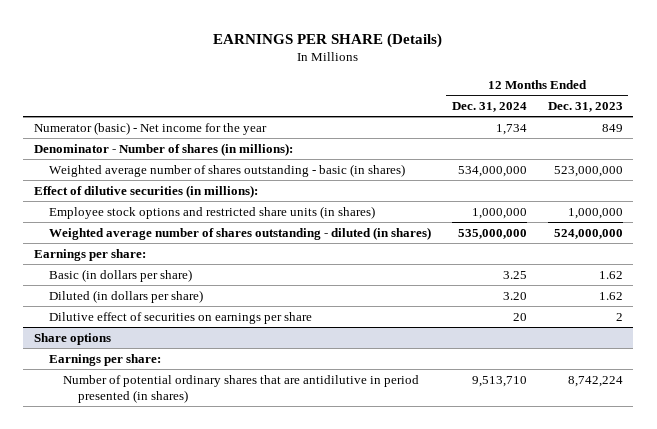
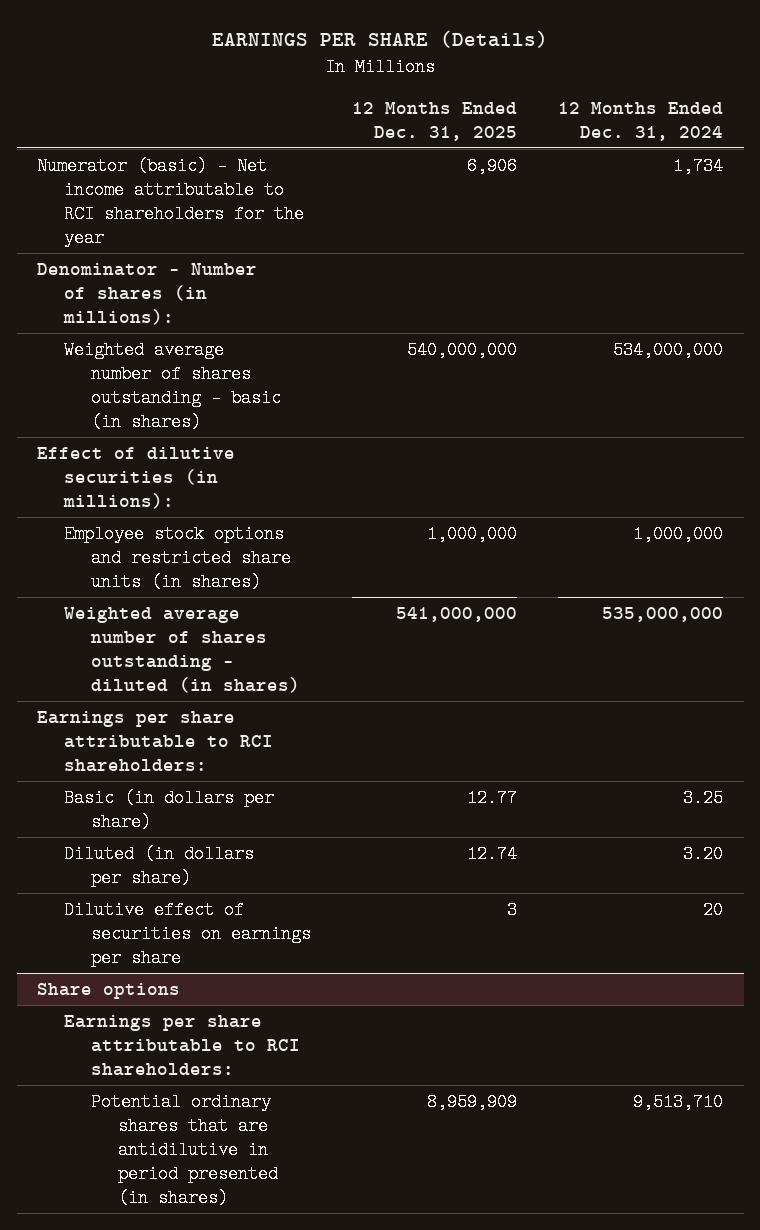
- | 12 Months Ended Dec. 31, 2024 | 12 Months Ended Dec. 31, 2023
+ | 12 Months Ended Dec. 31, 2025 | 12 Months Ended Dec. 31, 2024
- Numerator (basic) - Net income for the year | 1,734 | 849
+ Numerator (basic) - Net income attributable to RCI shareholders for the year | 6,906 | 1,734
- Earnings per share:
+ Earnings per share attributable to RCI shareholders:
@ Share options
- Earnings per share:
- Number of potential ordinary shares that are antidilutive in period presented (in shares) | 9,513,710 | 8,742,224
+ Earnings per share attributable to RCI shareholders:
+ Potential ordinary shares that are antidilutive in period presented (in shares) | 8,959,909 | 9,513,710

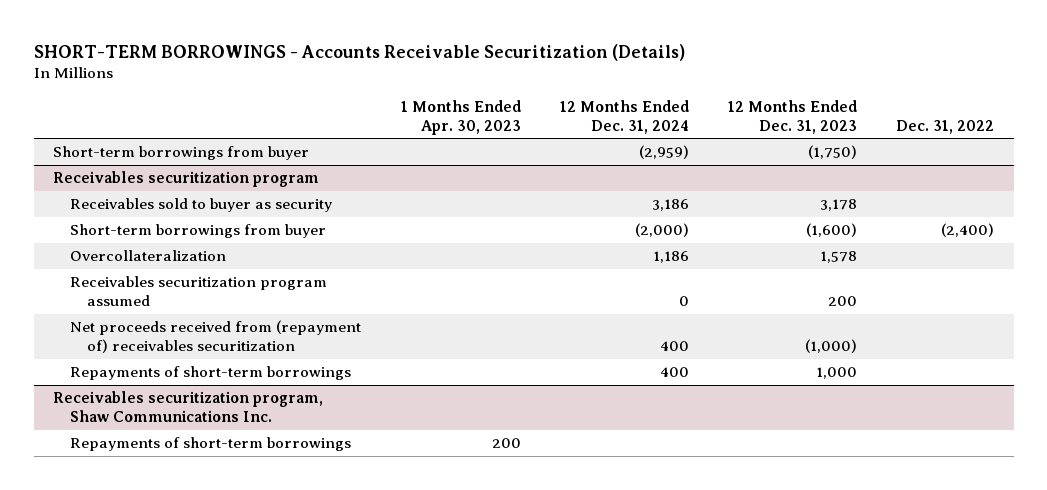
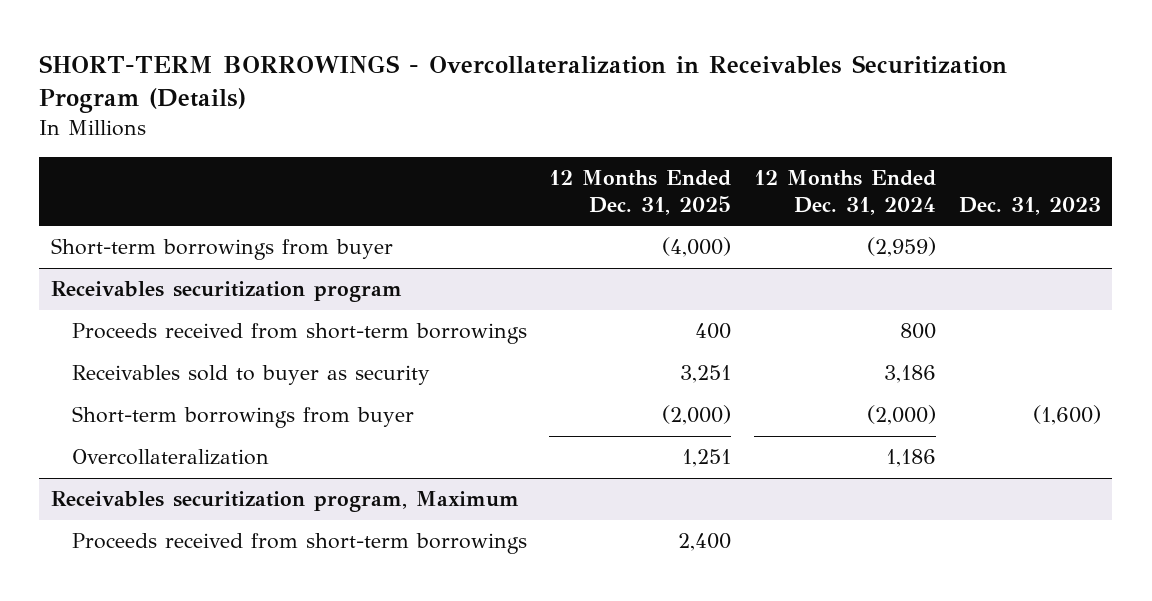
- SHORT-TERM BORROWINGS - Accounts Receivable Securitization (Details)
+ SHORT-TERM BORROWINGS - Overcollateralization in Receivables Securitization Program (Details)
- | 1 Months Ended Apr. 30, 2023 | 12 Months Ended Dec. 31, 2024 | 12 Months Ended Dec. 31, 2023 | Dec. 31, 2022
+ | 12 Months Ended Dec. 31, 2025 | 12 Months Ended Dec. 31, 2024 | Dec. 31, 2023
@ Receivables securitization program
+ Proceeds received from short-term borrowings | 400 | 800 |
- Receivables securitization program assumed | | 0 | 200 |
- Net proceeds received from (repayment of) receivables securitization | | 400 | (1,000) |
- Repayments of short-term borrowings | | 400 | 1,000 |
- Receivables securitization program, Shaw Communications Inc.
- Repayments of short-term borrowings | 200 | | |
+ Receivables securitization program, Maximum
+ Proceeds received from short-term borrowings | 2,400 | |

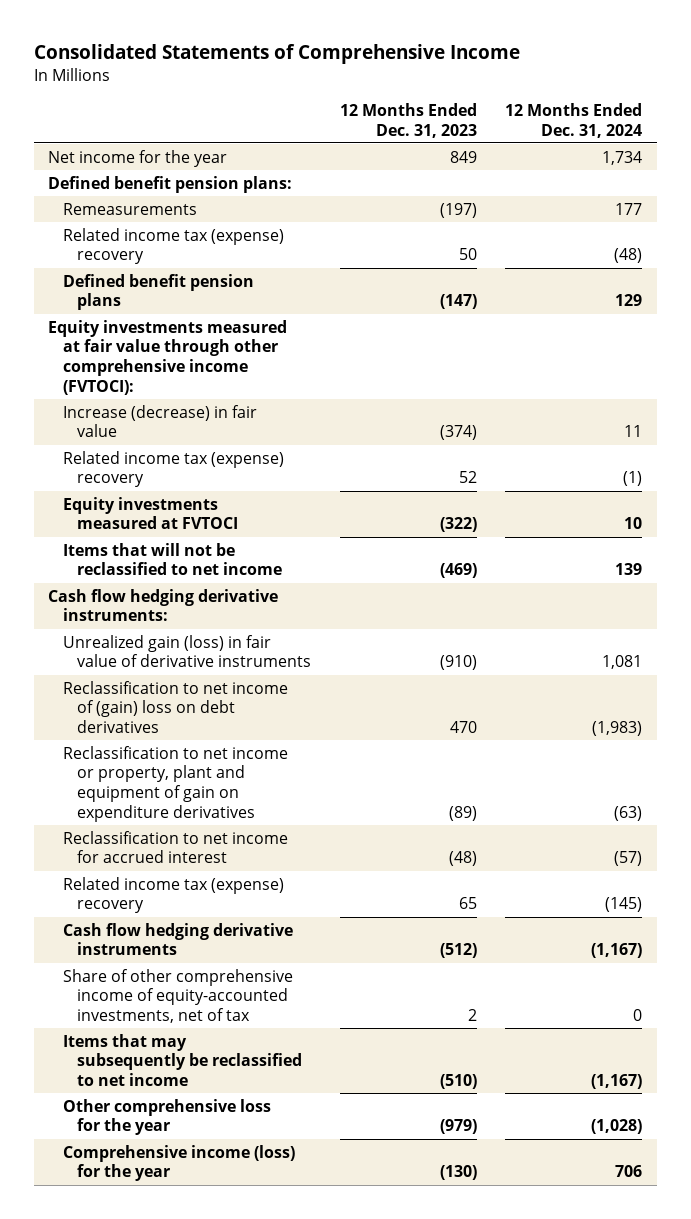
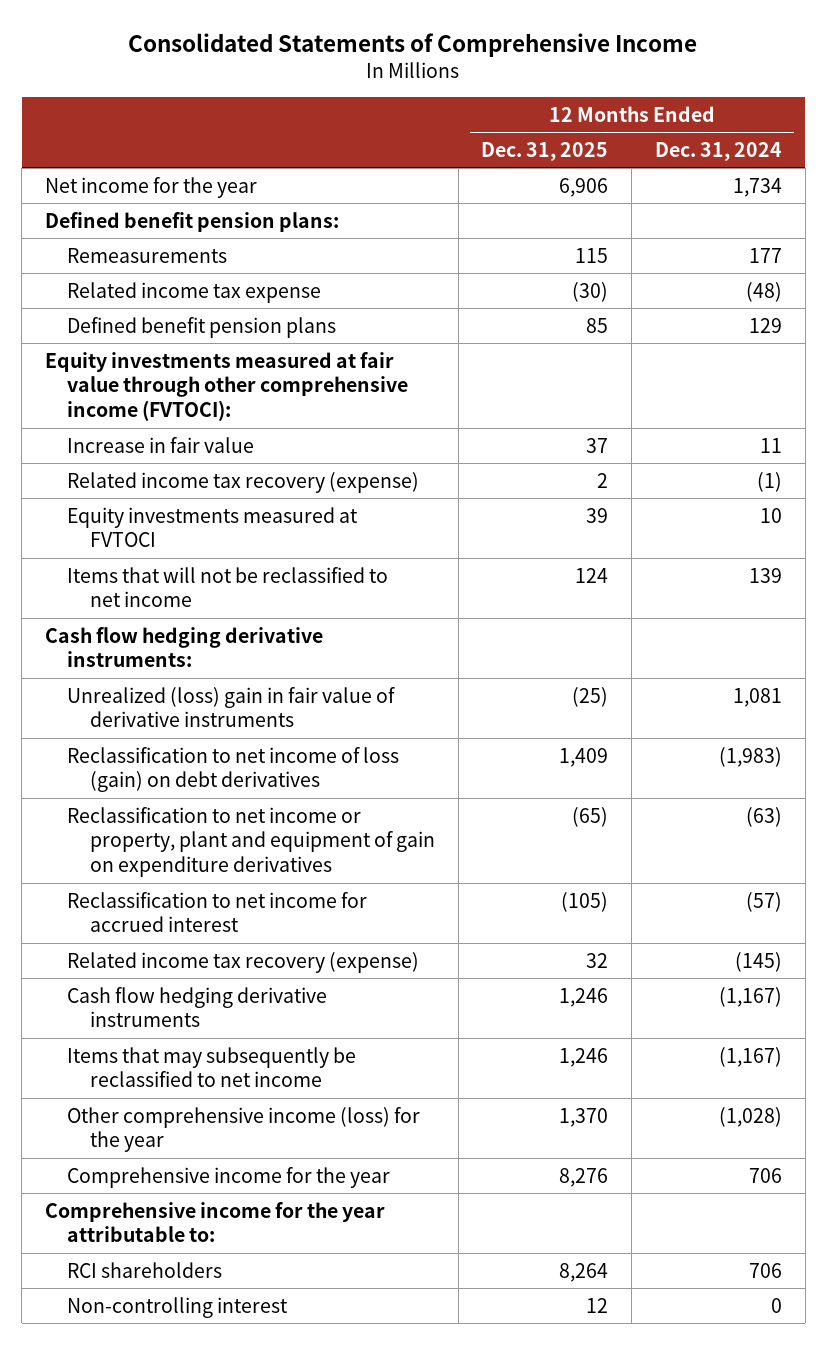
- | 12 Months Ended Dec. 31, 2023 | 12 Months Ended Dec. 31, 2024
+ | 12 Months Ended Dec. 31, 2025 | 12 Months Ended Dec. 31, 2024
- Related income tax (expense) recovery | 50 | (48)
+ Related income tax expense | (30) | (48)
- Increase (decrease) in fair value | (374) | 11
- Related income tax (expense) recovery | 52 | (1)
+ Increase in fair value | 37 | 11
+ Related income tax recovery (expense) | 2 | (1)
- Unrealized gain (loss) in fair value of derivative instruments | (910) | 1,081
- Reclassification to net income of (gain) loss on debt derivatives | 470 | (1,983)
+ Unrealized (loss) gain in fair value of derivative instruments | (25) | 1,081
+ Reclassification to net income of loss (gain) on debt derivatives | 1,409 | (1,983)
- Related income tax (expense) recovery | 65 | (145)
+ Related income tax recovery (expense) | 32 | (145)
- Share of other comprehensive income of equity-accounted investments, net of tax | 2 | 0
- Other comprehensive loss for the year | (979) | (1,028)
- Comprehensive income (loss) for the year | (130) | 706
+ Other comprehensive income (loss) for the year | 1,370 | (1,028)
+ Comprehensive income for the year | 8,276 | 706
+ Comprehensive income for the year attributable to:
+ RCI shareholders | 8,264 | 706
+ Non-controlling interest | 12 | 0

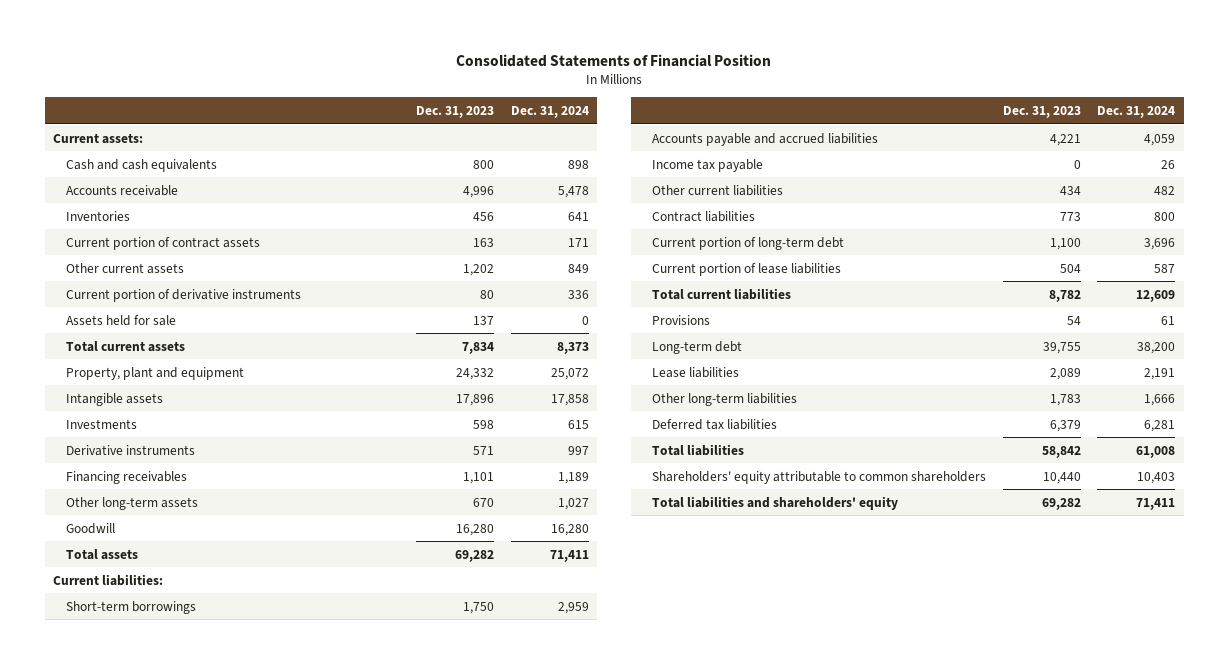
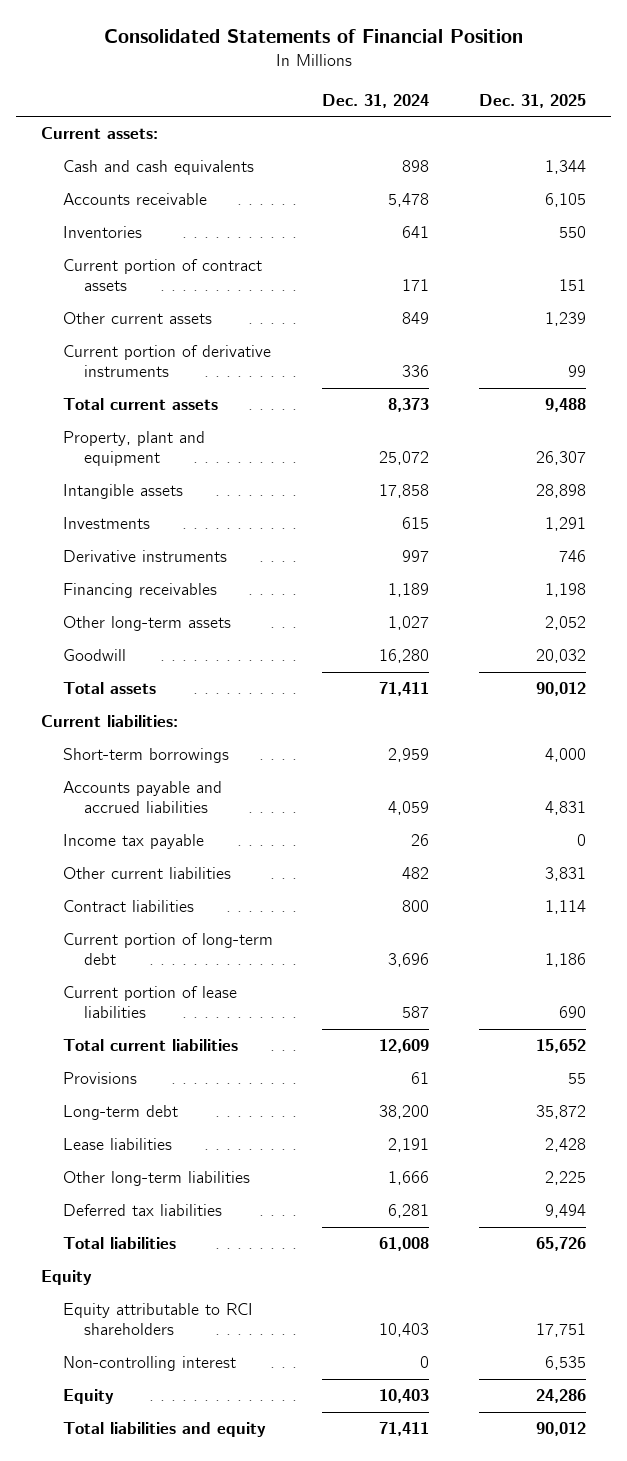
- | Dec. 31, 2023 | Dec. 31, 2024
+ | Dec. 31, 2024 | Dec. 31, 2025
- Assets held for sale | 137 | 0
- Shareholders' equity attributable to common shareholders | 10,440 | 10,403
- Total liabilities and shareholders' equity | 69,282 | 71,411
+ Equity
+ Equity attributable to RCI shareholders | 10,403 | 17,751
+ Non-controlling interest | 0 | 6,535
+ Equity | 10,403 | 24,286
+ Total liabilities and equity | 71,411 | 90,012

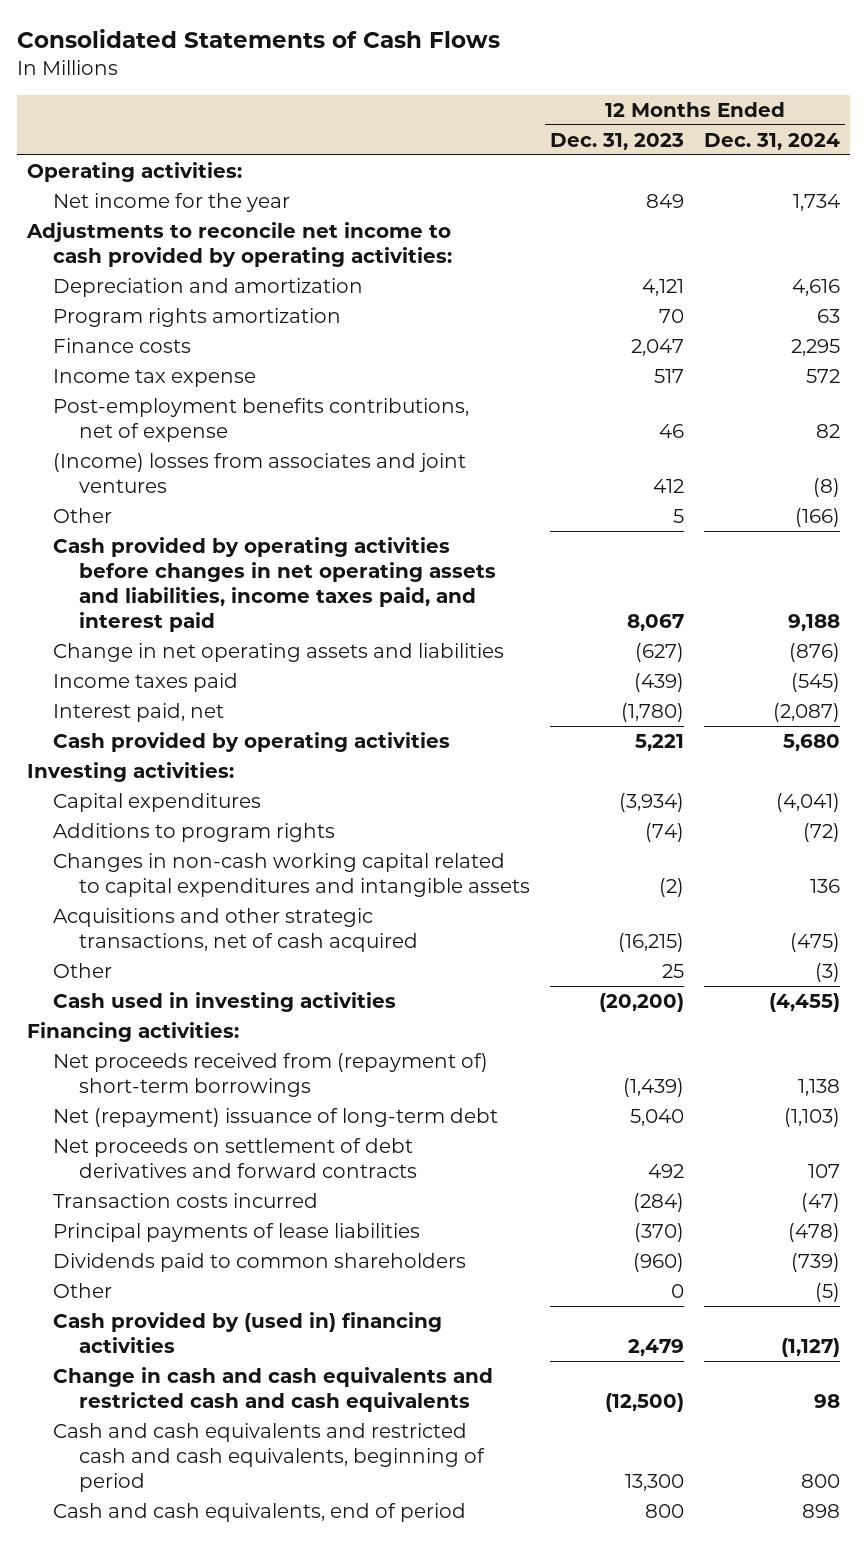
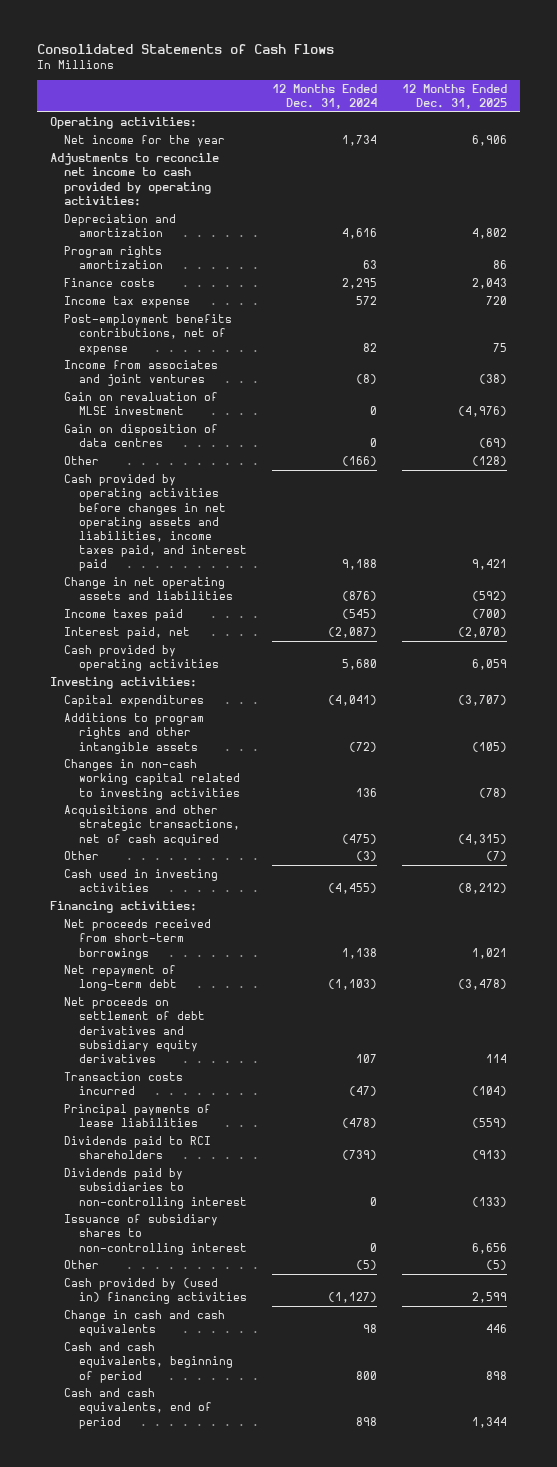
- | 12 Months Ended Dec. 31, 2023 | 12 Months Ended Dec. 31, 2024
+ | 12 Months Ended Dec. 31, 2024 | 12 Months Ended Dec. 31, 2025
- (Income) losses from associates and joint ventures | 412 | (8)
+ Income from associates and joint ventures | (8) | (38)
+ Gain on revaluation of MLSE investment | 0 | (4,976)
+ Gain on disposition of data centres | 0 | (69)
- Additions to program rights | (74) | (72)
- Changes in non-cash working capital related to capital expenditures and intangible assets | (2) | 136
+ Additions to program rights and other intangible assets | (72) | (105)
+ Changes in non-cash working capital related to investing activities | 136 | (78)
- Net proceeds received from (repayment of) short-term borrowings | (1,439) | 1,138
- Net (repayment) issuance of long-term debt | 5,040 | (1,103)
- Net proceeds on settlement of debt derivatives and forward contracts | 492 | 107
+ Net proceeds received from short-term borrowings | 1,138 | 1,021
+ Net repayment of long-term debt | (1,103) | (3,478)
+ Net proceeds on settlement of debt derivatives and subsidiary equity derivatives | 107 | 114
- Dividends paid to common shareholders | (960) | (739)
+ Dividends paid to RCI shareholders | (739) | (913)
+ Dividends paid by subsidiaries to non-controlling interest | 0 | (133)
+ Issuance of subsidiary shares to non-controlling interest | 0 | 6,656
- Change in cash and cash equivalents and restricted cash and cash equivalents | (12,500) | 98
- Cash and cash equivalents and restricted cash and cash equivalents, beginning of period | 13,300 | 800
+ Change in cash and cash equivalents | 98 | 446
+ Cash and cash equivalents, beginning of period | 800 | 898

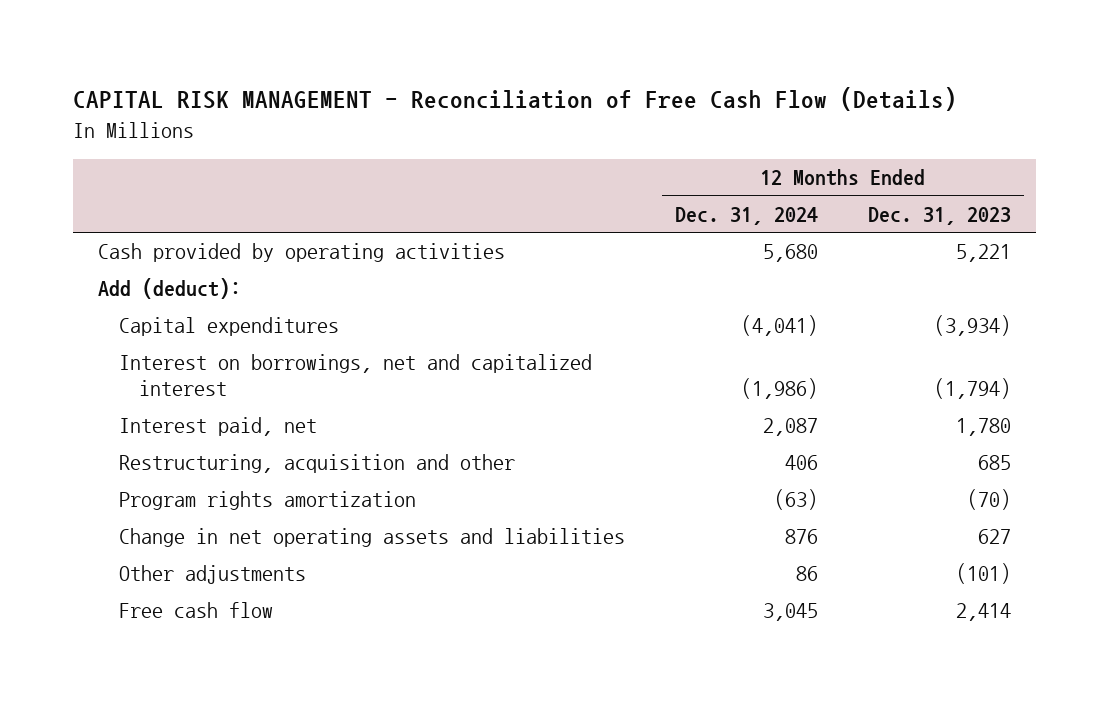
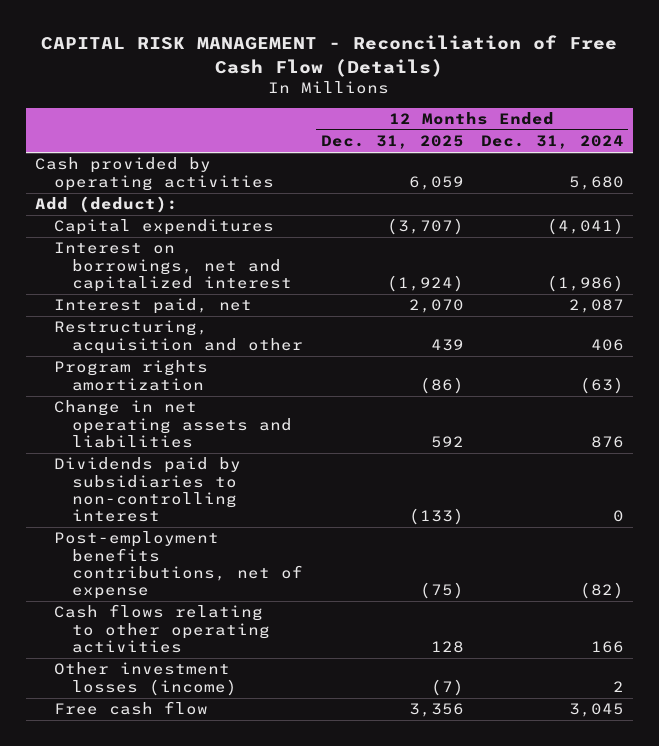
- | 12 Months Ended Dec. 31, 2024 | 12 Months Ended Dec. 31, 2023
+ | 12 Months Ended Dec. 31, 2025 | 12 Months Ended Dec. 31, 2024
- Other adjustments | 86 | (101)
+ Dividends paid by subsidiaries to non-controlling interest | (133) | 0
+ Post-employment benefits contributions, net of expense | (75) | (82)
+ Cash flows relating to other operating activities | 128 | 166
+ Other investment losses (income) | (7) | 2

